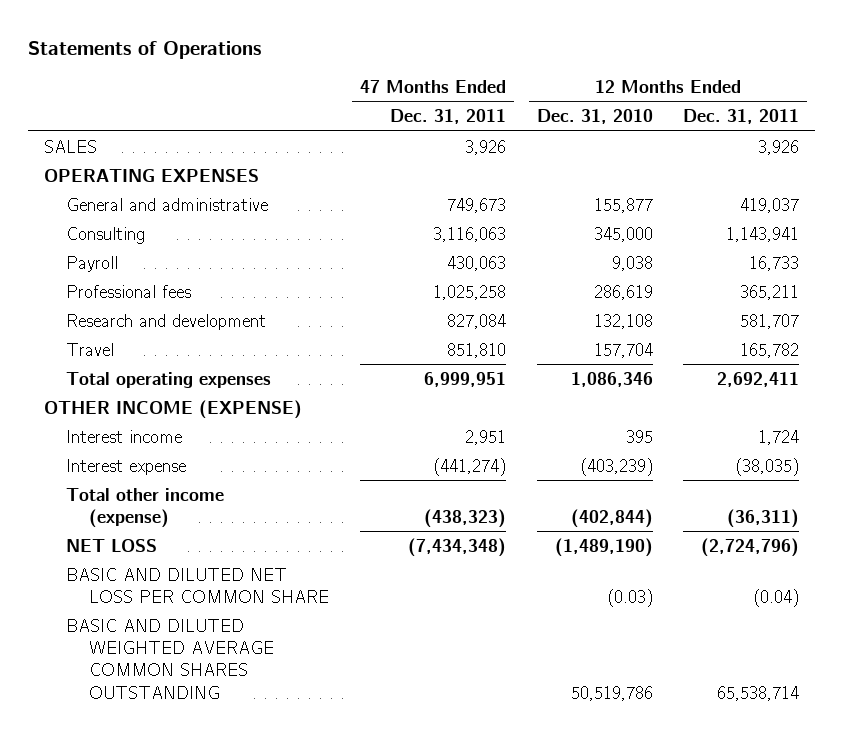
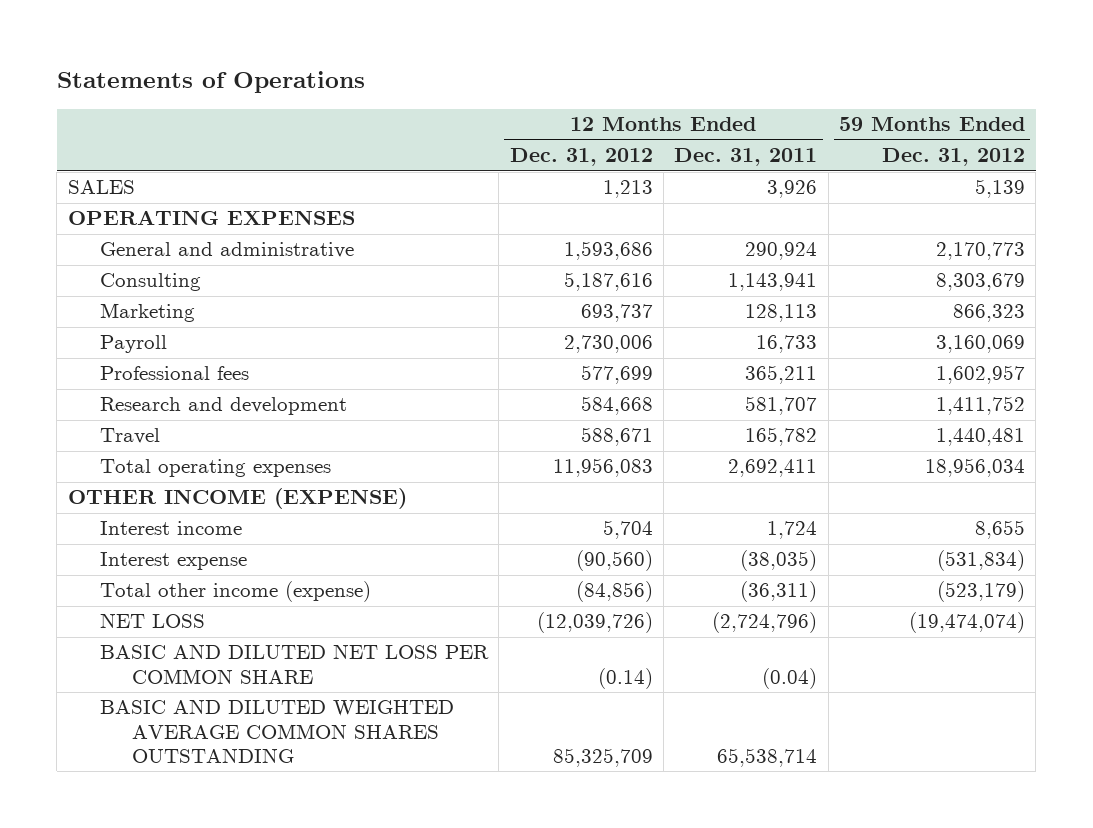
- | 47 Months Ended Dec. 31, 2011 | 12 Months Ended Dec. 31, 2010 | 12 Months Ended Dec. 31, 2011
+ | 12 Months Ended Dec. 31, 2012 | 12 Months Ended Dec. 31, 2011 | 59 Months Ended Dec. 31, 2012
- General and administrative | 749,673 | 155,877 | 419,037
+ General and administrative | 1,593,686 | 290,924 | 2,170,773
+ Marketing | 693,737 | 128,113 | 866,323

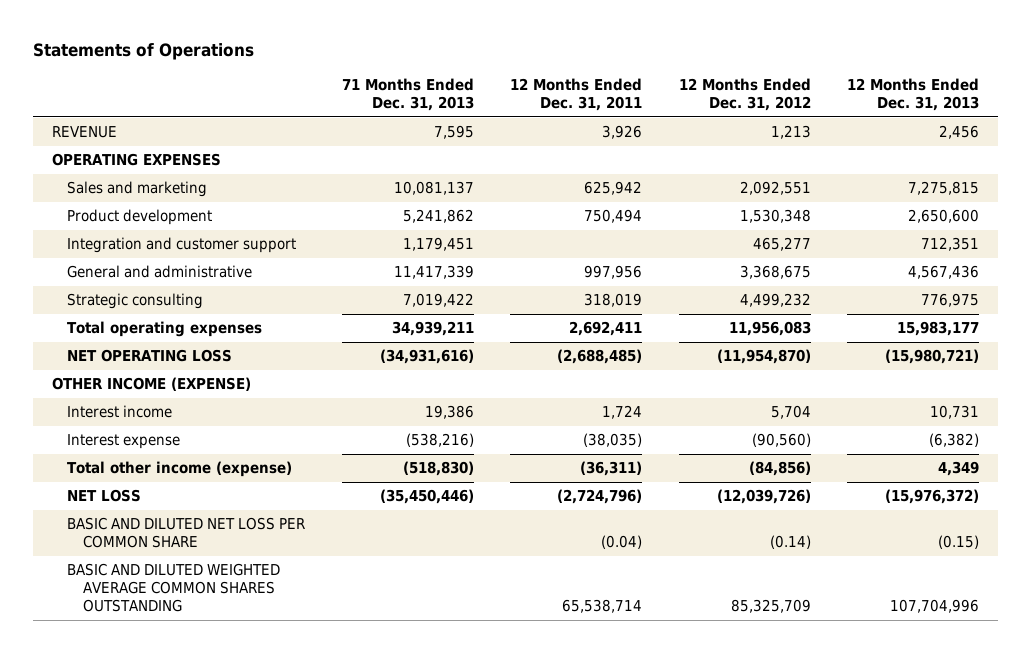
- | 12 Months Ended Dec. 31, 2012 | 12 Months Ended Dec. 31, 2011 | 59 Months Ended Dec. 31, 2012
+ | 71 Months Ended Dec. 31, 2013 | 12 Months Ended Dec. 31, 2011 | 12 Months Ended Dec. 31, 2012 | 12 Months Ended Dec. 31, 2013
- SALES | 1,213 | 3,926 | 5,139
+ REVENUE | 7,595 | 3,926 | 1,213 | 2,456
- General and administrative | 1,593,686 | 290,924 | 2,170,773
- Consulting | 5,187,616 | 1,143,941 | 8,303,679
- Marketing | 693,737 | 128,113 | 866,323
- Payroll | 2,730,006 | 16,733 | 3,160,069
- Professional fees | 577,699 | 365,211 | 1,602,957
- Research and development | 584,668 | 581,707 | 1,411,752
- Travel | 588,671 | 165,782 | 1,440,481
+ Sales and marketing | 10,081,137 | 625,942 | 2,092,551 | 7,275,815
+ Product development | 5,241,862 | 750,494 | 1,530,348 | 2,650,600
+ Integration and customer support | 1,179,451 | | 465,277 | 712,351
+ General and administrative | 11,417,339 | 997,956 | 3,368,675 | 4,567,436
+ Strategic consulting | 7,019,422 | 318,019 | 4,499,232 | 776,975
+ NET OPERATING LOSS | (34,931,616) | (2,688,485) | (11,954,870) | (15,980,721)

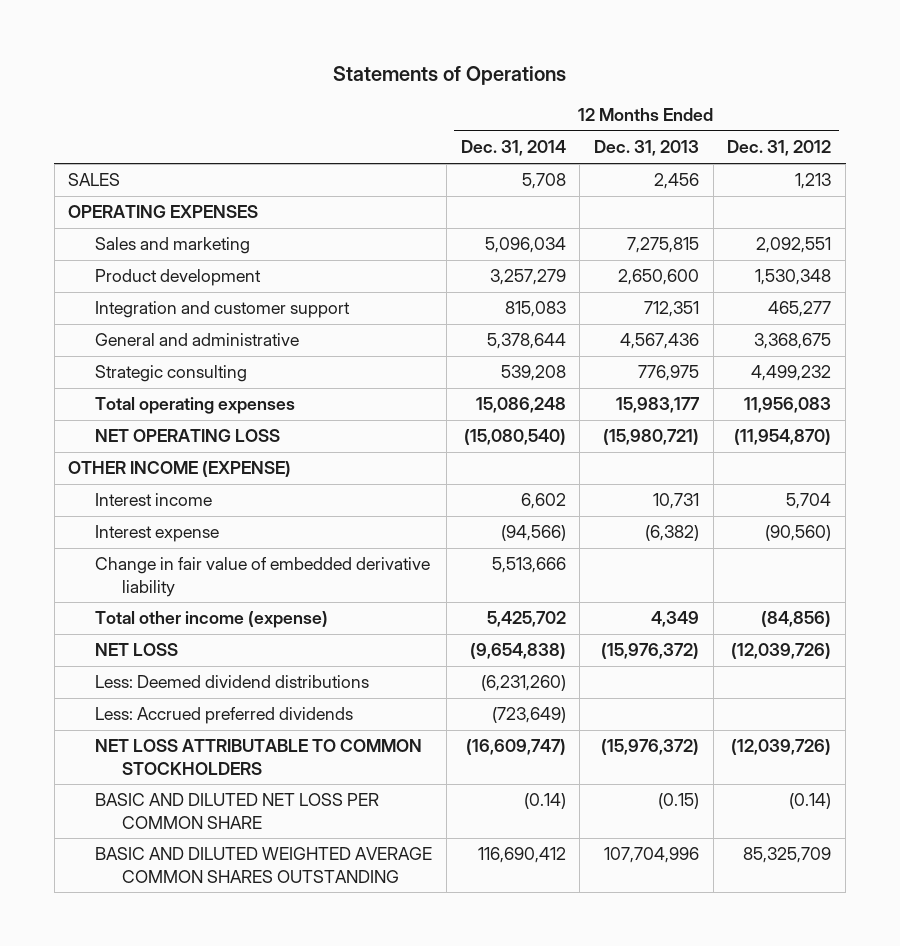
- | 71 Months Ended Dec. 31, 2013 | 12 Months Ended Dec. 31, 2011 | 12 Months Ended Dec. 31, 2012 | 12 Months Ended Dec. 31, 2013
+ | 12 Months Ended Dec. 31, 2014 | 12 Months Ended Dec. 31, 2013 | 12 Months Ended Dec. 31, 2012
- REVENUE | 7,595 | 3,926 | 1,213 | 2,456
+ SALES | 5,708 | 2,456 | 1,213
+ Change in fair value of embedded derivative liability | 5,513,666 | |
+ Less: Deemed dividend distributions | (6,231,260) | |
+ Less: Accrued preferred dividends | (723,649) | |
+ NET LOSS ATTRIBUTABLE TO COMMON STOCKHOLDERS | (16,609,747) | (15,976,372) | (12,039,726)

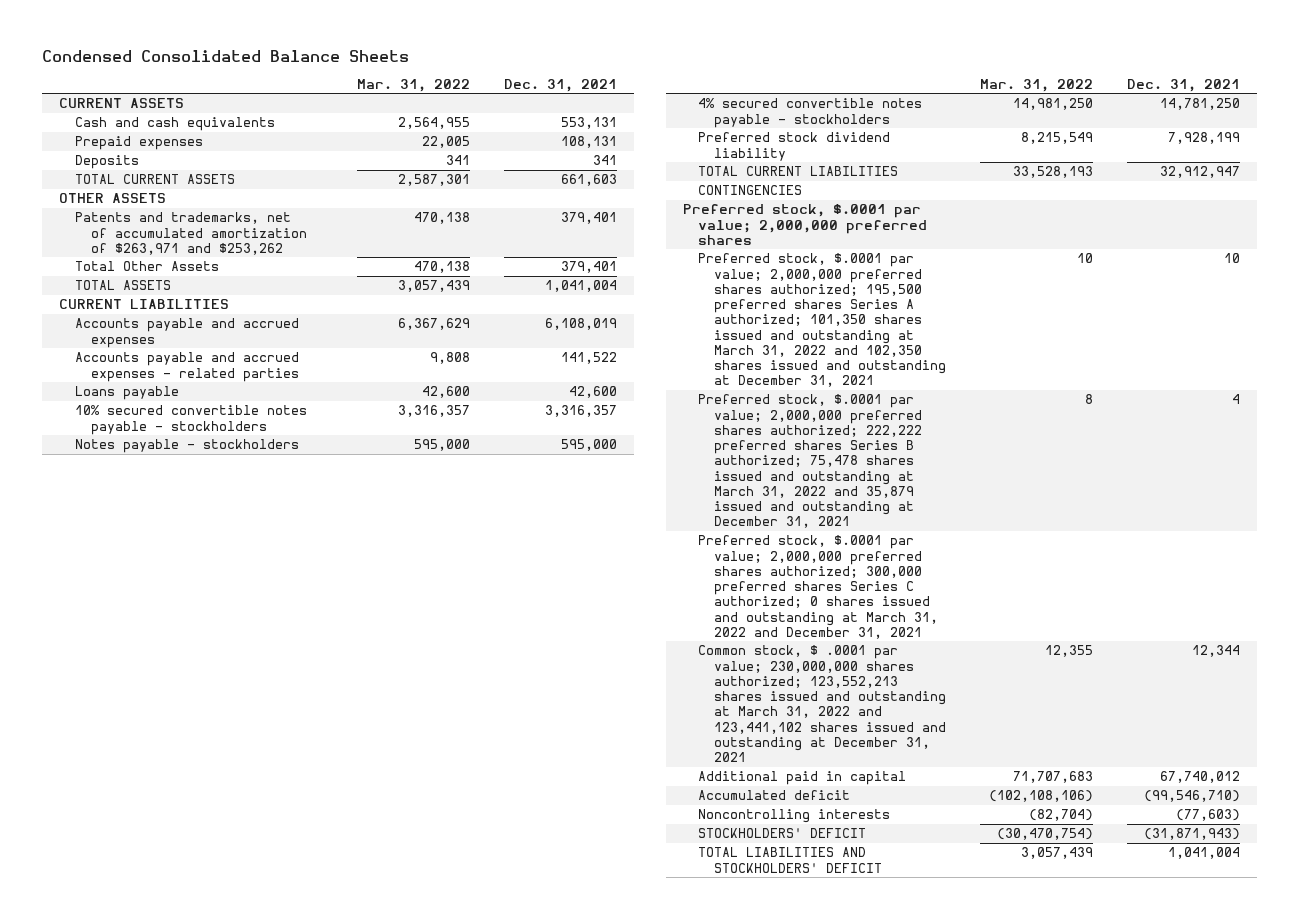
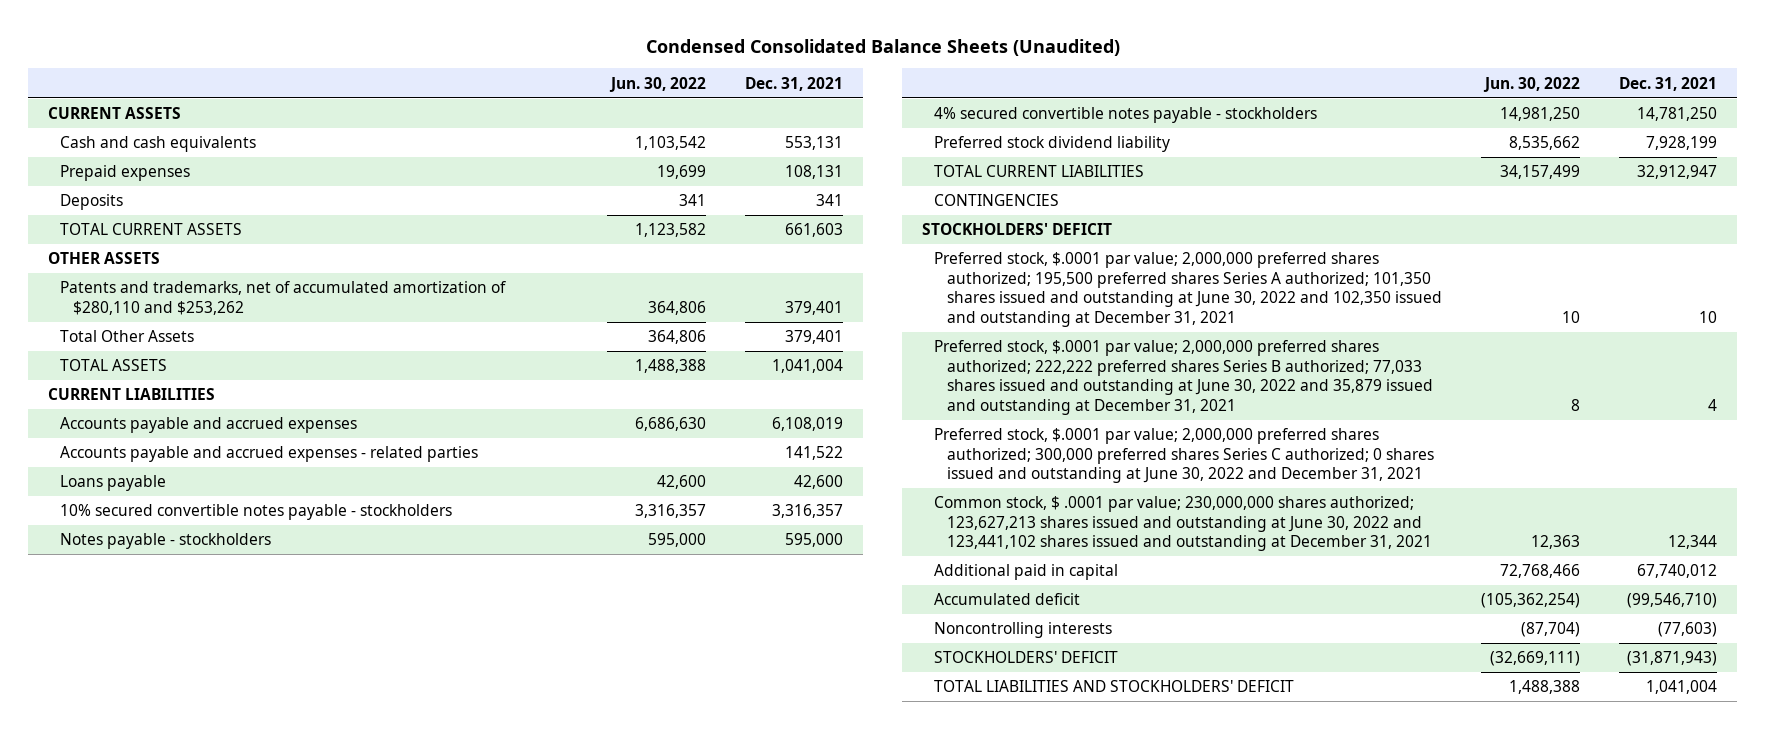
- Condensed Consolidated Balance Sheets
+ Condensed Consolidated Balance Sheets (Unaudited)
- | Mar. 31, 2022 | Dec. 31, 2021
+ | Jun. 30, 2022 | Dec. 31, 2021
- Patents and trademarks, net of accumulated amortization of $263,971 and $253,262 | 470,138 | 379,401
+ Patents and trademarks, net of accumulated amortization of $280,110 and $253,262 | 364,806 | 379,401
- Preferred stock, $.0001 par value; 2,000,000 preferred shares
- Preferred stock, $.0001 par value; 2,000,000 preferred shares authorized; 195,500 preferred shares Series A authorized; 101,350 shares issued and outstanding at March 31, 2022 and 102,350 shares issued and outstanding at December 31, 2021 | 10 | 10
- Preferred stock, $.0001 par value; 2,000,000 preferred shares authorized; 222,222 preferred shares Series B authorized; 75,478 shares issued and outstanding at March 31, 2022 and 35,879 issued and outstanding at December 31, 2021 | 8 | 4
- Preferred stock, $.0001 par value; 2,000,000 preferred shares authorized; 300,000 preferred shares Series C authorized; 0 shares issued and outstanding at March 31, 2022 and December 31, 2021
- Common stock, $ .0001 par value; 230,000,000 shares authorized; 123,552,213 shares issued and outstanding at March 31, 2022 and 123,441,102 shares issued and outstanding at December 31, 2021 | 12,355 | 12,344
+ STOCKHOLDERS' DEFICIT
+ Preferred stock, $.0001 par value; 2,000,000 preferred shares authorized; 195,500 preferred shares Series A authorized; 101,350 shares issued and outstanding at June 30, 2022 and 102,350 issued and outstanding at December 31, 2021 | 10 | 10
+ Preferred stock, $.0001 par value; 2,000,000 preferred shares authorized; 222,222 preferred shares Series B authorized; 77,033 shares issued and outstanding at June 30, 2022 and 35,879 issued and outstanding at December 31, 2021 | 8 | 4
+ Preferred stock, $.0001 par value; 2,000,000 preferred shares authorized; 300,000 preferred shares Series C authorized; 0 shares issued and outstanding at June 30, 2022 and December 31, 2021
+ Common stock, $ .0001 par value; 230,000,000 shares authorized; 123,627,213 shares issued and outstanding at June 30, 2022 and 123,441,102 shares issued and outstanding at December 31, 2021 | 12,363 | 12,344

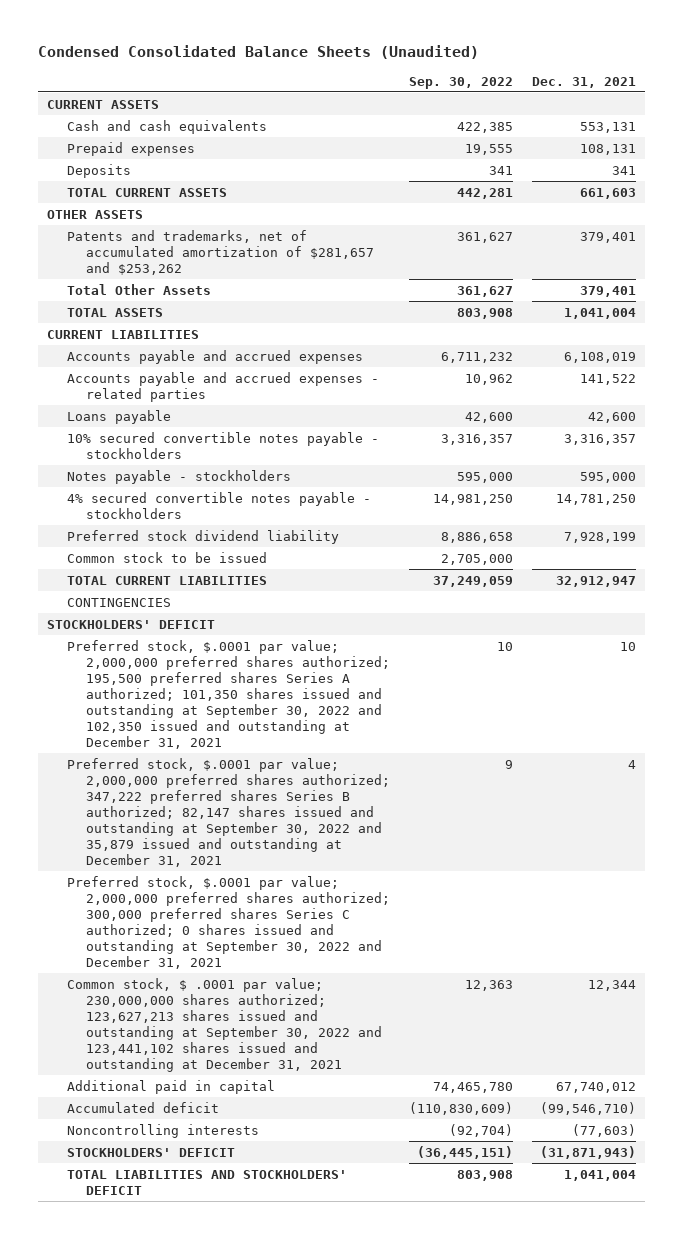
- | Jun. 30, 2022 | Dec. 31, 2021
+ | Sep. 30, 2022 | Dec. 31, 2021
- Patents and trademarks, net of accumulated amortization of $280,110 and $253,262 | 364,806 | 379,401
+ Patents and trademarks, net of accumulated amortization of $281,657 and $253,262 | 361,627 | 379,401
+ Common stock to be issued | 2,705,000 |
- Preferred stock, $.0001 par value; 2,000,000 preferred shares authorized; 195,500 preferred shares Series A authorized; 101,350 shares issued and outstanding at June 30, 2022 and 102,350 issued and outstanding at December 31, 2021 | 10 | 10
- Preferred stock, $.0001 par value; 2,000,000 preferred shares authorized; 222,222 preferred shares Series B authorized; 77,033 shares issued and outstanding at June 30, 2022 and 35,879 issued and outstanding at December 31, 2021 | 8 | 4
- Preferred stock, $.0001 par value; 2,000,000 preferred shares authorized; 300,000 preferred shares Series C authorized; 0 shares issued and outstanding at June 30, 2022 and December 31, 2021
- Common stock, $ .0001 par value; 230,000,000 shares authorized; 123,627,213 shares issued and outstanding at June 30, 2022 and 123,441,102 shares issued and outstanding at December 31, 2021 | 12,363 | 12,344
+ Preferred stock, $.0001 par value; 2,000,000 preferred shares authorized; 195,500 preferred shares Series A authorized; 101,350 shares issued and outstanding at September 30, 2022 and 102,350 issued and outstanding at December 31, 2021 | 10 | 10
+ Preferred stock, $.0001 par value; 2,000,000 preferred shares authorized; 347,222 preferred shares Series B authorized; 82,147 shares issued and outstanding at September 30, 2022 and 35,879 issued and outstanding at December 31, 2021 | 9 | 4
+ Preferred stock, $.0001 par value; 2,000,000 preferred shares authorized; 300,000 preferred shares Series C authorized; 0 shares issued and outstanding at September 30, 2022 and December 31, 2021
+ Common stock, $ .0001 par value; 230,000,000 shares authorized; 123,627,213 shares issued and outstanding at September 30, 2022 and 123,441,102 shares issued and outstanding at December 31, 2021 | 12,363 | 12,344

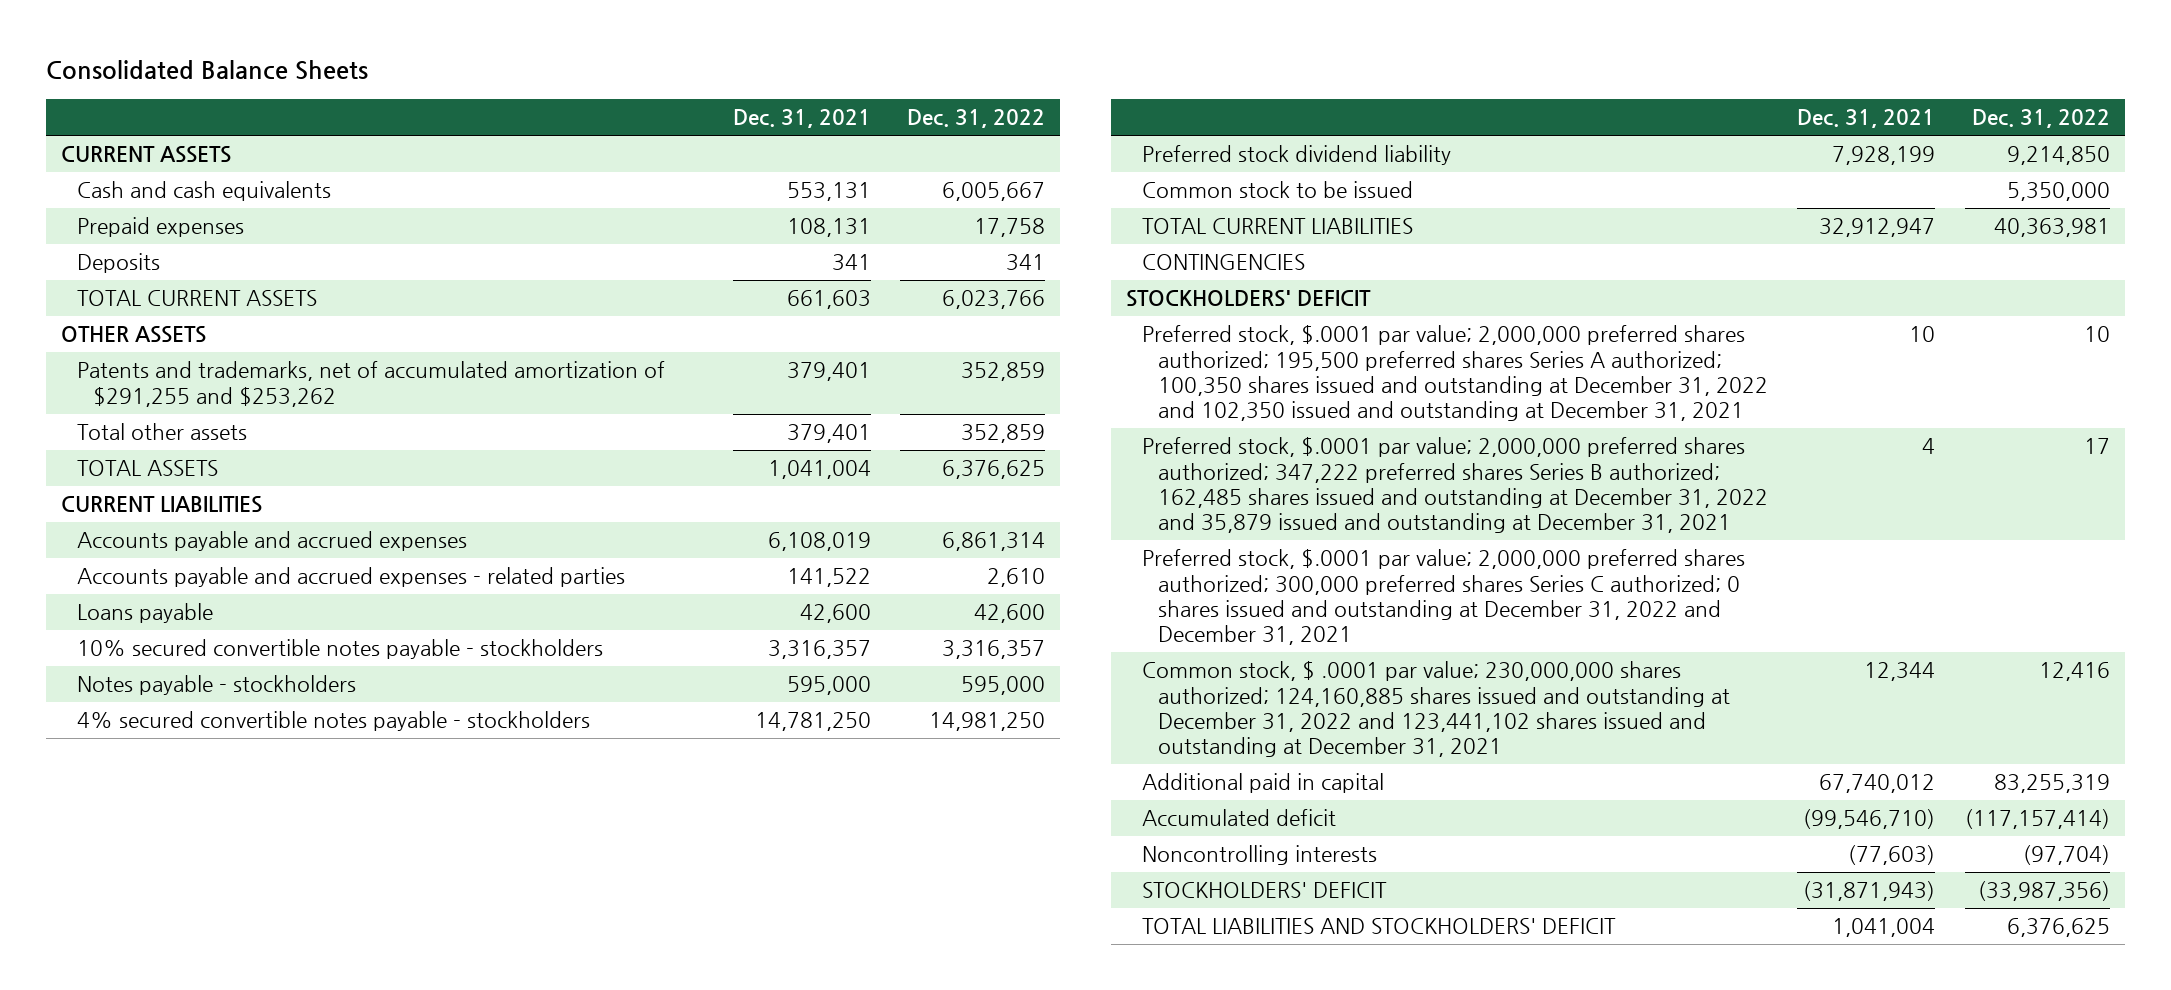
- Condensed Consolidated Balance Sheets (Unaudited)
+ Consolidated Balance Sheets
- | Sep. 30, 2022 | Dec. 31, 2021
+ | Dec. 31, 2021 | Dec. 31, 2022
- Patents and trademarks, net of accumulated amortization of $281,657 and $253,262 | 361,627 | 379,401
- Total Other Assets | 361,627 | 379,401
+ Patents and trademarks, net of accumulated amortization of $291,255 and $253,262 | 379,401 | 352,859
+ Total other assets | 379,401 | 352,859
- Preferred stock, $.0001 par value; 2,000,000 preferred shares authorized; 195,500 preferred shares Series A authorized; 101,350 shares issued and outstanding at September 30, 2022 and 102,350 issued and outstanding at December 31, 2021 | 10 | 10
- Preferred stock, $.0001 par value; 2,000,000 preferred shares authorized; 347,222 preferred shares Series B authorized; 82,147 shares issued and outstanding at September 30, 2022 and 35,879 issued and outstanding at December 31, 2021 | 9 | 4
- Preferred stock, $.0001 par value; 2,000,000 preferred shares authorized; 300,000 preferred shares Series C authorized; 0 shares issued and outstanding at September 30, 2022 and December 31, 2021
- Common stock, $ .0001 par value; 230,000,000 shares authorized; 123,627,213 shares issued and outstanding at September 30, 2022 and 123,441,102 shares issued and outstanding at December 31, 2021 | 12,363 | 12,344
+ Preferred stock, $.0001 par value; 2,000,000 preferred shares authorized; 195,500 preferred shares Series A authorized; 100,350 shares issued and outstanding at December 31, 2022 and 102,350 issued and outstanding at December 31, 2021 | 10 | 10
+ Preferred stock, $.0001 par value; 2,000,000 preferred shares authorized; 347,222 preferred shares Series B authorized; 162,485 shares issued and outstanding at December 31, 2022 and 35,879 issued and outstanding at December 31, 2021 | 4 | 17
+ Preferred stock, $.0001 par value; 2,000,000 preferred shares authorized; 300,000 preferred shares Series C authorized; 0 shares issued and outstanding at December 31, 2022 and December 31, 2021
+ Common stock, $ .0001 par value; 230,000,000 shares authorized; 124,160,885 shares issued and outstanding at December 31, 2022 and 123,441,102 shares issued and outstanding at December 31, 2021 | 12,344 | 12,416

